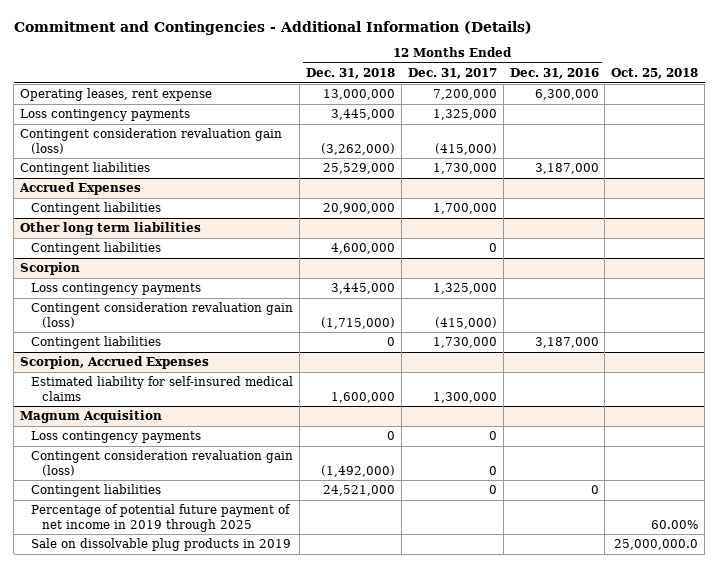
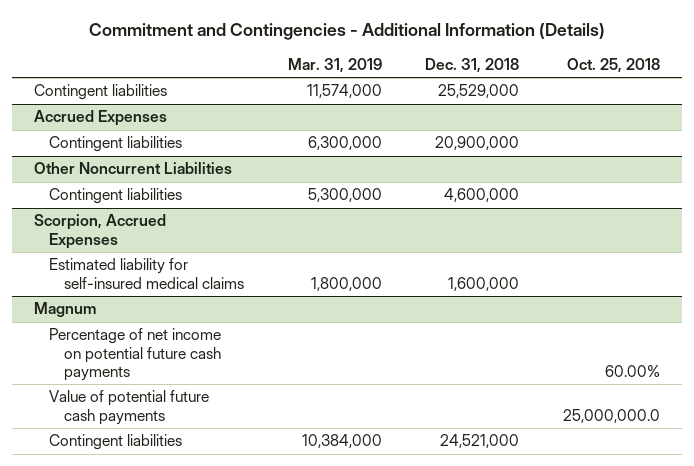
- | 12 Months Ended Dec. 31, 2018 | 12 Months Ended Dec. 31, 2017 | 12 Months Ended Dec. 31, 2016 | Oct. 25, 2018
+ | Mar. 31, 2019 | Dec. 31, 2018 | Oct. 25, 2018
- Operating leases, rent expense | 13,000,000 | 7,200,000 | 6,300,000 |
- Loss contingency payments | 3,445,000 | 1,325,000 | |
- Contingent consideration revaluation gain (loss) | (3,262,000) | (415,000) | |
- Other long term liabilities
+ Other Noncurrent Liabilities
- Scorpion
- Loss contingency payments | 3,445,000 | 1,325,000 | |
- Contingent consideration revaluation gain (loss) | (1,715,000) | (415,000) | |
- Contingent liabilities | 0 | 1,730,000 | 3,187,000 |
- Magnum Acquisition
- Loss contingency payments | 0 | 0 | |
- Contingent consideration revaluation gain (loss) | (1,492,000) | 0 | |
+ Magnum
+ Percentage of net income on potential future cash payments | | | 60.00%
+ Value of potential future cash payments | | | 25,000,000.0
- Percentage of potential future payment of net income in 2019 through 2025 | | | | 60.00%
- Sale on dissolvable plug products in 2019 | | | | 25,000,000.0

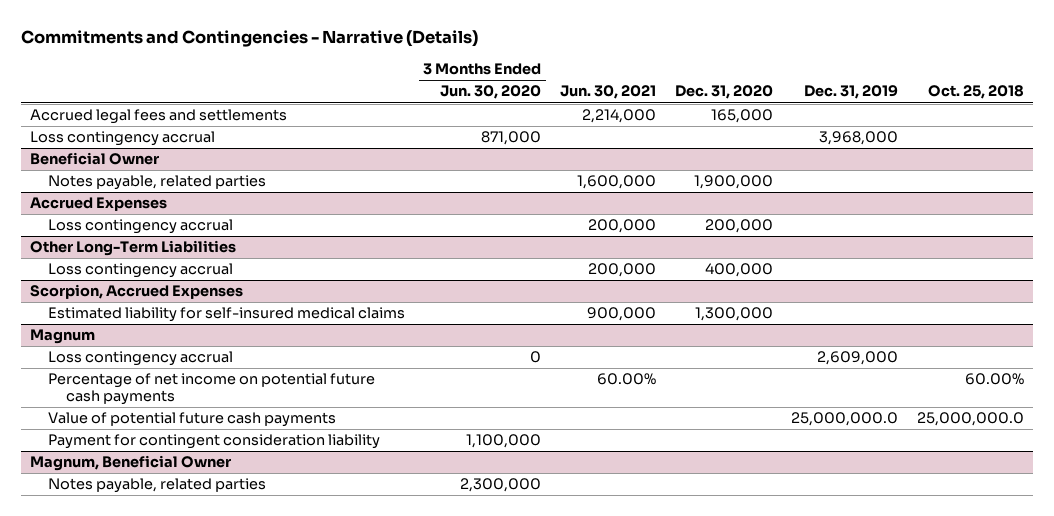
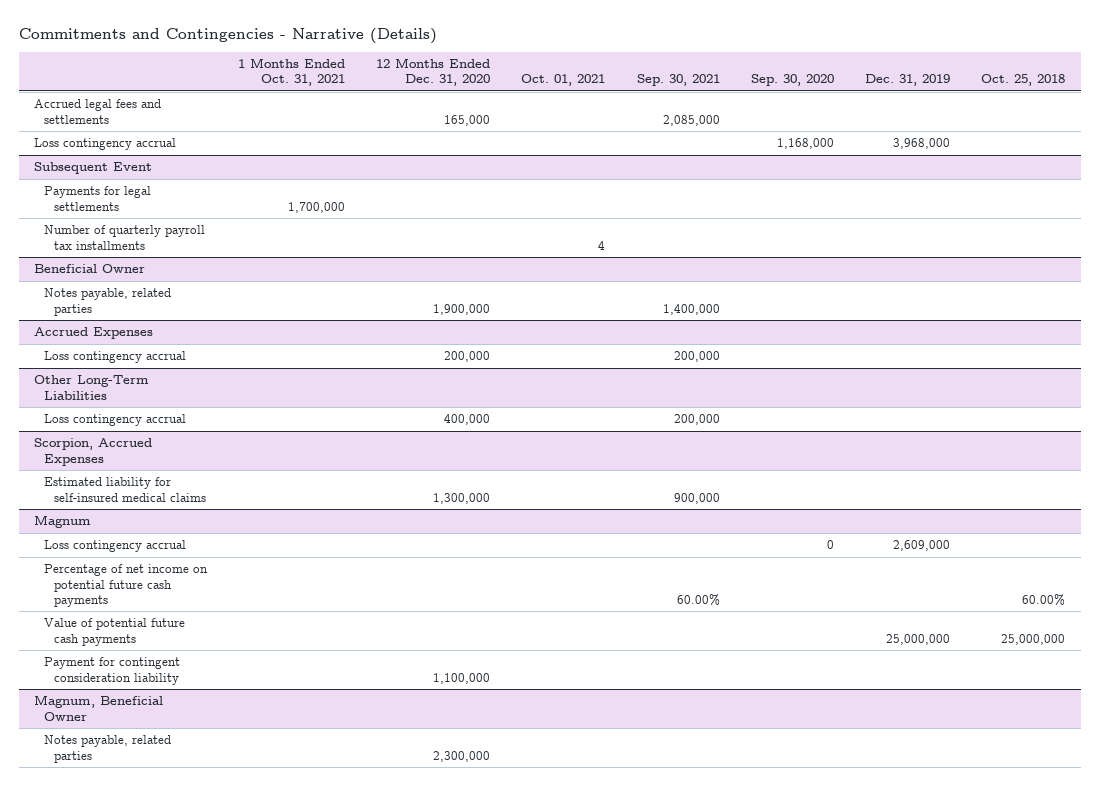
- | 3 Months Ended Jun. 30, 2020 | Jun. 30, 2021 | Dec. 31, 2020 | Dec. 31, 2019 | Oct. 25, 2018
+ | 1 Months Ended Oct. 31, 2021 | 12 Months Ended Dec. 31, 2020 | Oct. 01, 2021 | Sep. 30, 2021 | Sep. 30, 2020 | Dec. 31, 2019 | Oct. 25, 2018
+ Subsequent Event
+ Payments for legal settlements | 1,700,000 | | | | | |
+ Number of quarterly payroll tax installments | | | 4 | | | |
@ Magnum
- Value of potential future cash payments | | | | 25,000,000.0 | 25,000,000.0
+ Value of potential future cash payments | | | | | | 25,000,000 | 25,000,000

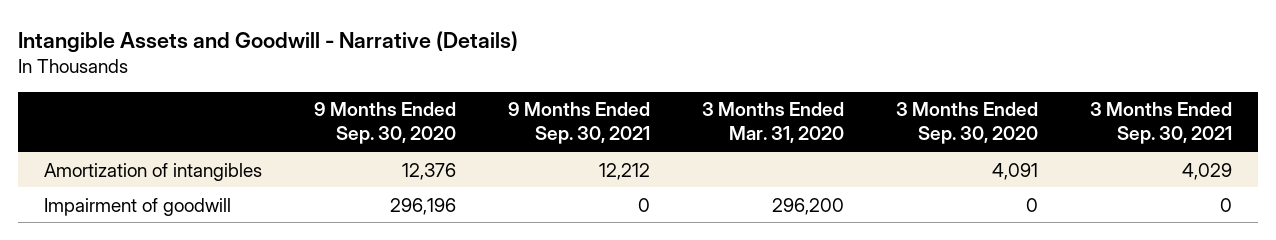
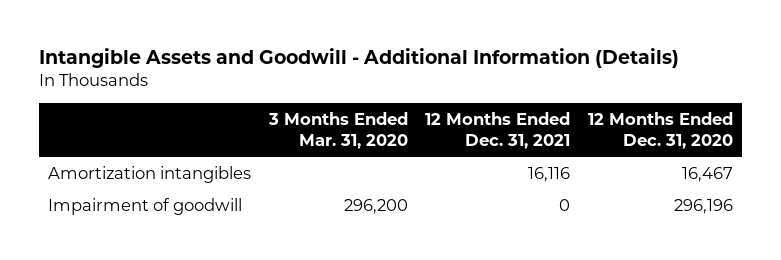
- Intangible Assets and Goodwill - Narrative (Details)
+ Intangible Assets and Goodwill - Additional Information (Details)
- | 9 Months Ended Sep. 30, 2020 | 9 Months Ended Sep. 30, 2021 | 3 Months Ended Mar. 31, 2020 | 3 Months Ended Sep. 30, 2020 | 3 Months Ended Sep. 30, 2021
+ | 3 Months Ended Mar. 31, 2020 | 12 Months Ended Dec. 31, 2021 | 12 Months Ended Dec. 31, 2020
- Amortization of intangibles | 12,376 | 12,212 | | 4,091 | 4,029
+ Amortization intangibles | | 16,116 | 16,467

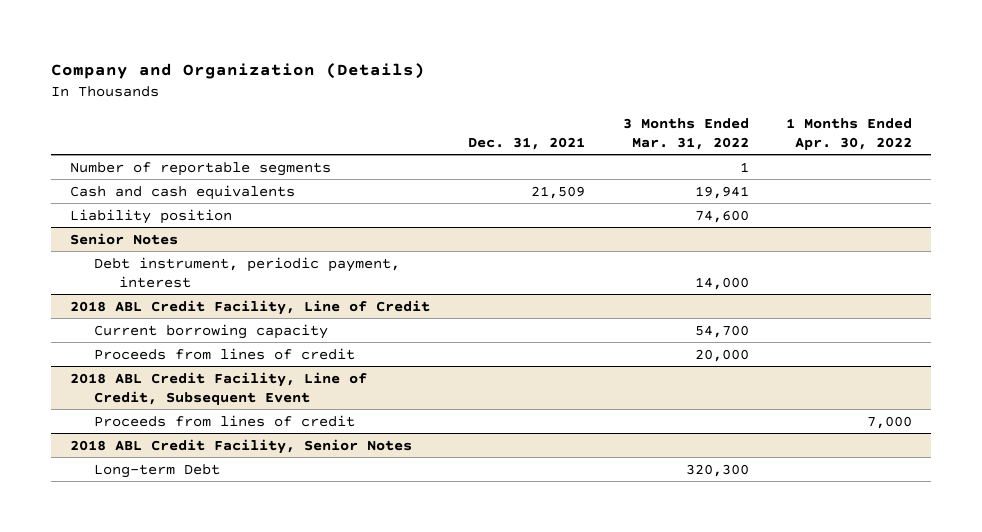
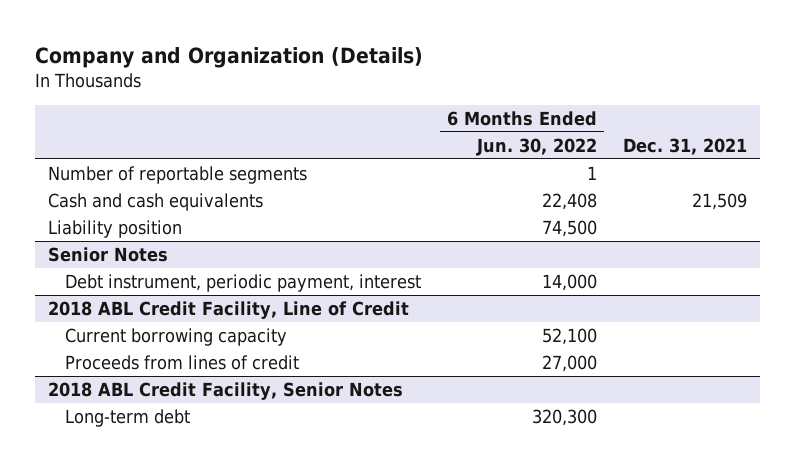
- | Dec. 31, 2021 | 3 Months Ended Mar. 31, 2022 | 1 Months Ended Apr. 30, 2022
+ | 6 Months Ended Jun. 30, 2022 | Dec. 31, 2021
- 2018 ABL Credit Facility, Line of Credit, Subsequent Event
- Proceeds from lines of credit | | | 7,000
@ 2018 ABL Credit Facility, Senior Notes
- Long-term Debt | | 320,300 |
+ Long-term debt | 320,300 |

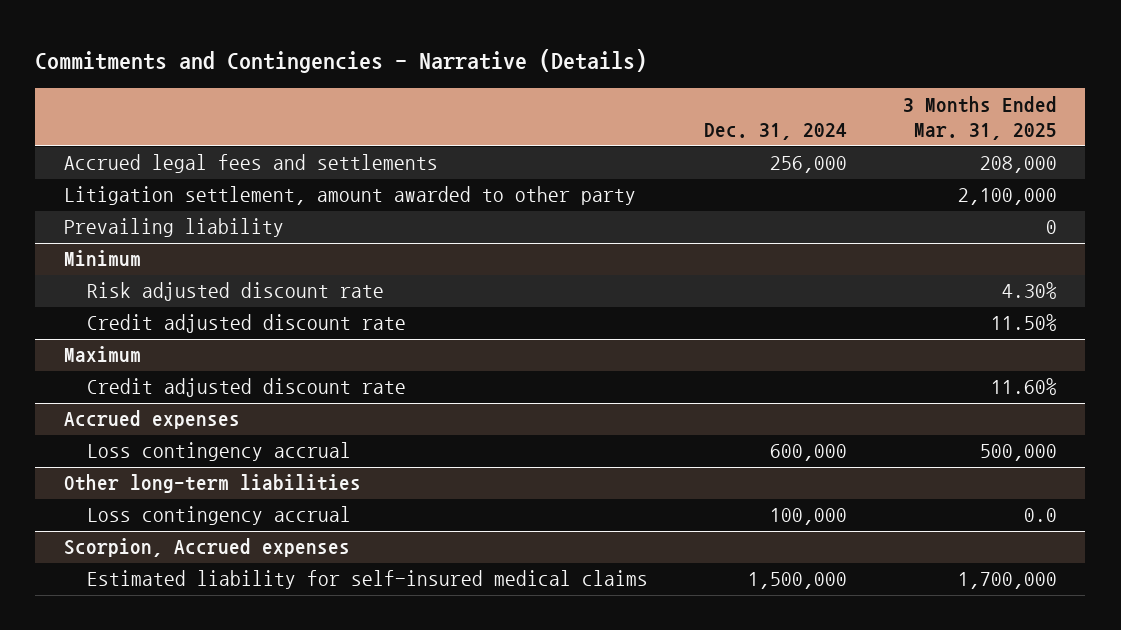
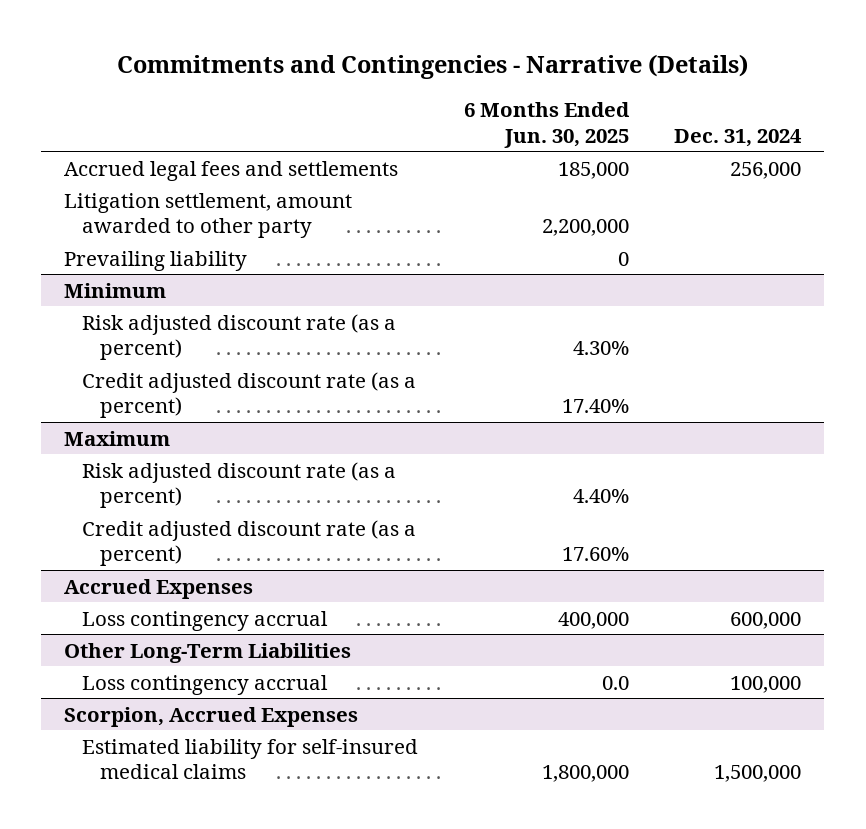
- | Dec. 31, 2024 | 3 Months Ended Mar. 31, 2025
+ | 6 Months Ended Jun. 30, 2025 | Dec. 31, 2024
@ Minimum
- Risk adjusted discount rate | | 4.30%
- Credit adjusted discount rate | | 11.50%
+ Risk adjusted discount rate (as a percent) | 4.30% |
+ Credit adjusted discount rate (as a percent) | 17.40% |
@ Maximum
- Credit adjusted discount rate | | 11.60%
- Accrued expenses
@ Maximum
+ Risk adjusted discount rate (as a percent) | 4.40% |
+ Credit adjusted discount rate (as a percent) | 17.60% |
+ Accrued Expenses
- Other long-term liabilities
+ Other Long-Term Liabilities
- Scorpion, Accrued expenses
+ Scorpion, Accrued Expenses

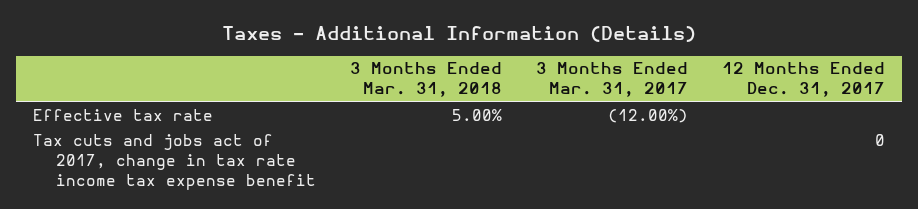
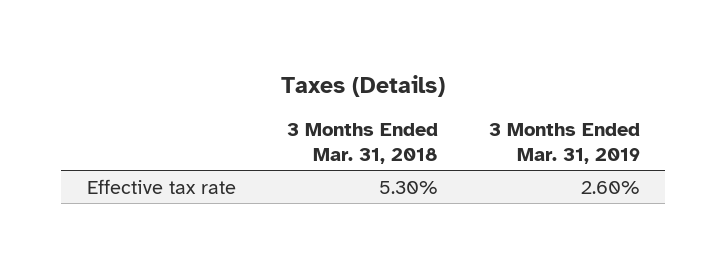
- Taxes - Additional Information (Details)
+ Taxes (Details)
- | 3 Months Ended Mar. 31, 2018 | 3 Months Ended Mar. 31, 2017 | 12 Months Ended Dec. 31, 2017
+ | 3 Months Ended Mar. 31, 2018 | 3 Months Ended Mar. 31, 2019
- Effective tax rate | 5.00% | (12.00%) |
- Tax cuts and jobs act of 2017, change in tax rate income tax expense benefit | | | 0
+ Effective tax rate | 5.30% | 2.60%

